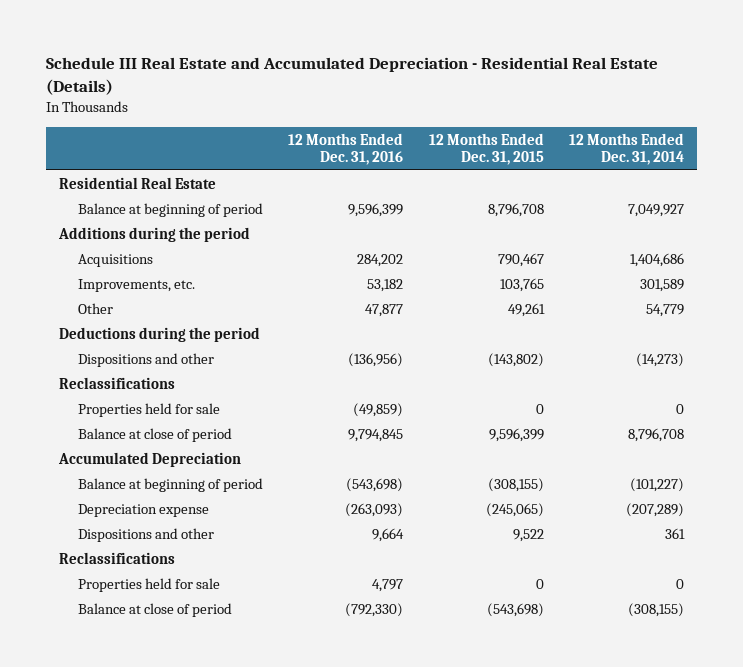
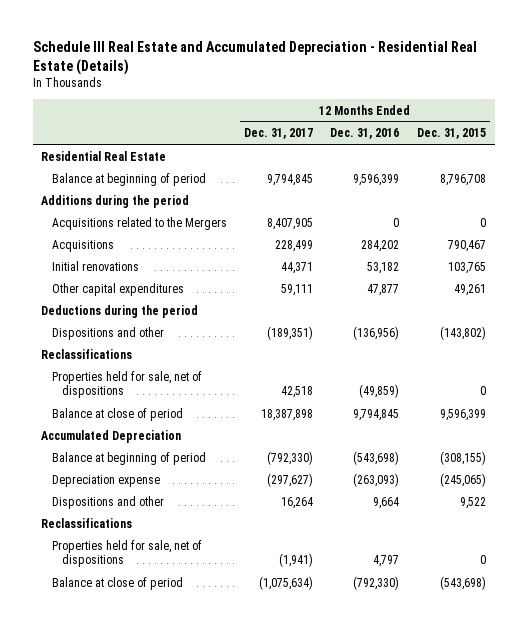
- | 12 Months Ended Dec. 31, 2016 | 12 Months Ended Dec. 31, 2015 | 12 Months Ended Dec. 31, 2014
+ | 12 Months Ended Dec. 31, 2017 | 12 Months Ended Dec. 31, 2016 | 12 Months Ended Dec. 31, 2015
+ Acquisitions related to the Mergers | 8,407,905 | 0 | 0
- Improvements, etc. | 53,182 | 103,765 | 301,589
- Other | 47,877 | 49,261 | 54,779
+ Initial renovations | 44,371 | 53,182 | 103,765
+ Other capital expenditures | 59,111 | 47,877 | 49,261
- Properties held for sale | (49,859) | 0 | 0
+ Properties held for sale, net of dispositions | 42,518 | (49,859) | 0
- Properties held for sale | 4,797 | 0 | 0
+ Properties held for sale, net of dispositions | (1,941) | 4,797 | 0

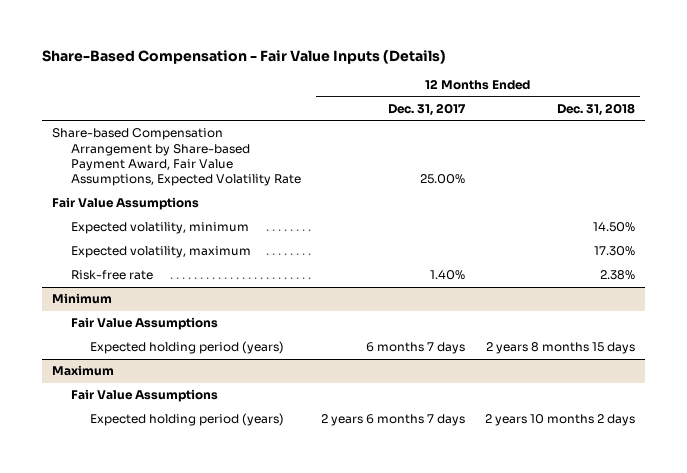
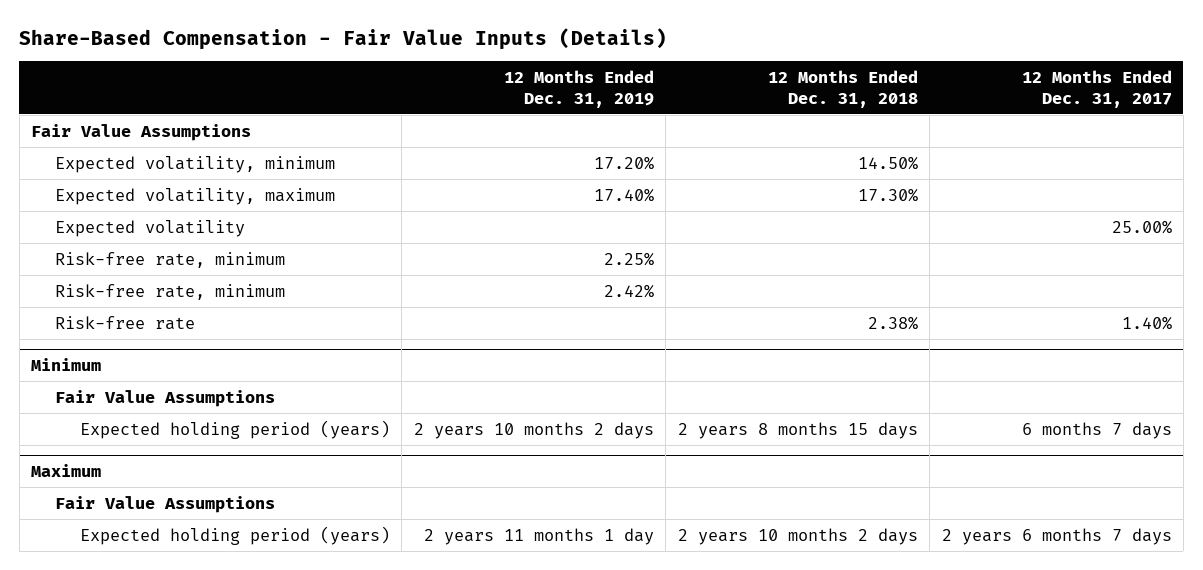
- | 12 Months Ended Dec. 31, 2017 | 12 Months Ended Dec. 31, 2018
+ | 12 Months Ended Dec. 31, 2019 | 12 Months Ended Dec. 31, 2018 | 12 Months Ended Dec. 31, 2017
- Share-based Compensation Arrangement by Share-based Payment Award, Fair Value Assumptions, Expected Volatility Rate | 25.00% |
+ Expected volatility | | | 25.00%
+ Risk-free rate, minimum | 2.25% | |
+ Risk-free rate, minimum | 2.42% | |

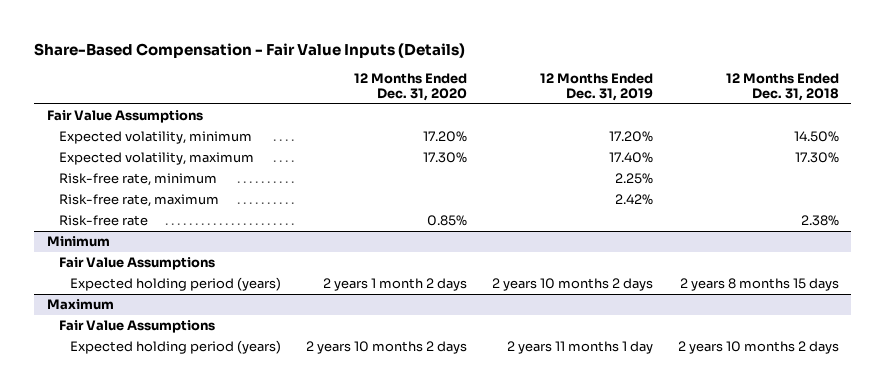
- | 12 Months Ended Dec. 31, 2019 | 12 Months Ended Dec. 31, 2018 | 12 Months Ended Dec. 31, 2017
+ | 12 Months Ended Dec. 31, 2020 | 12 Months Ended Dec. 31, 2019 | 12 Months Ended Dec. 31, 2018
- Expected volatility | | | 25.00%
- Risk-free rate, minimum | 2.42% | |
+ Risk-free rate, maximum | | 2.42% |

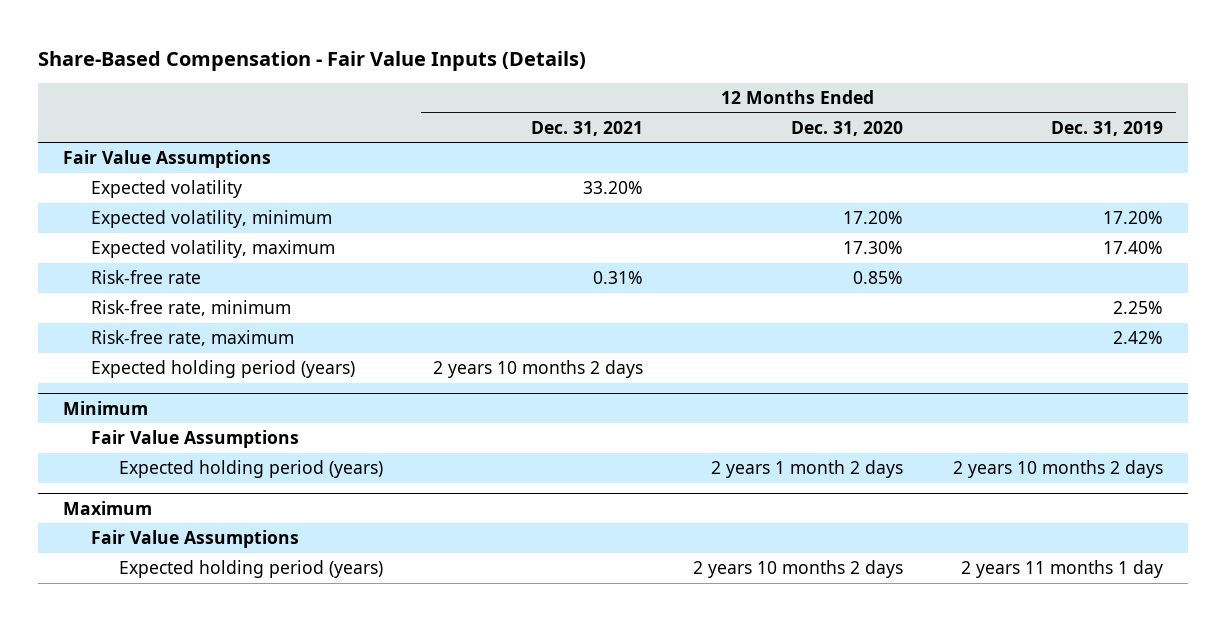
- | 12 Months Ended Dec. 31, 2020 | 12 Months Ended Dec. 31, 2019 | 12 Months Ended Dec. 31, 2018
+ | 12 Months Ended Dec. 31, 2021 | 12 Months Ended Dec. 31, 2020 | 12 Months Ended Dec. 31, 2019
+ Expected volatility | 33.20% | |
moved up: Risk-free rate | 0.31% | 0.85% |
+ Expected holding period (years) | 2 years 10 months 2 days | |

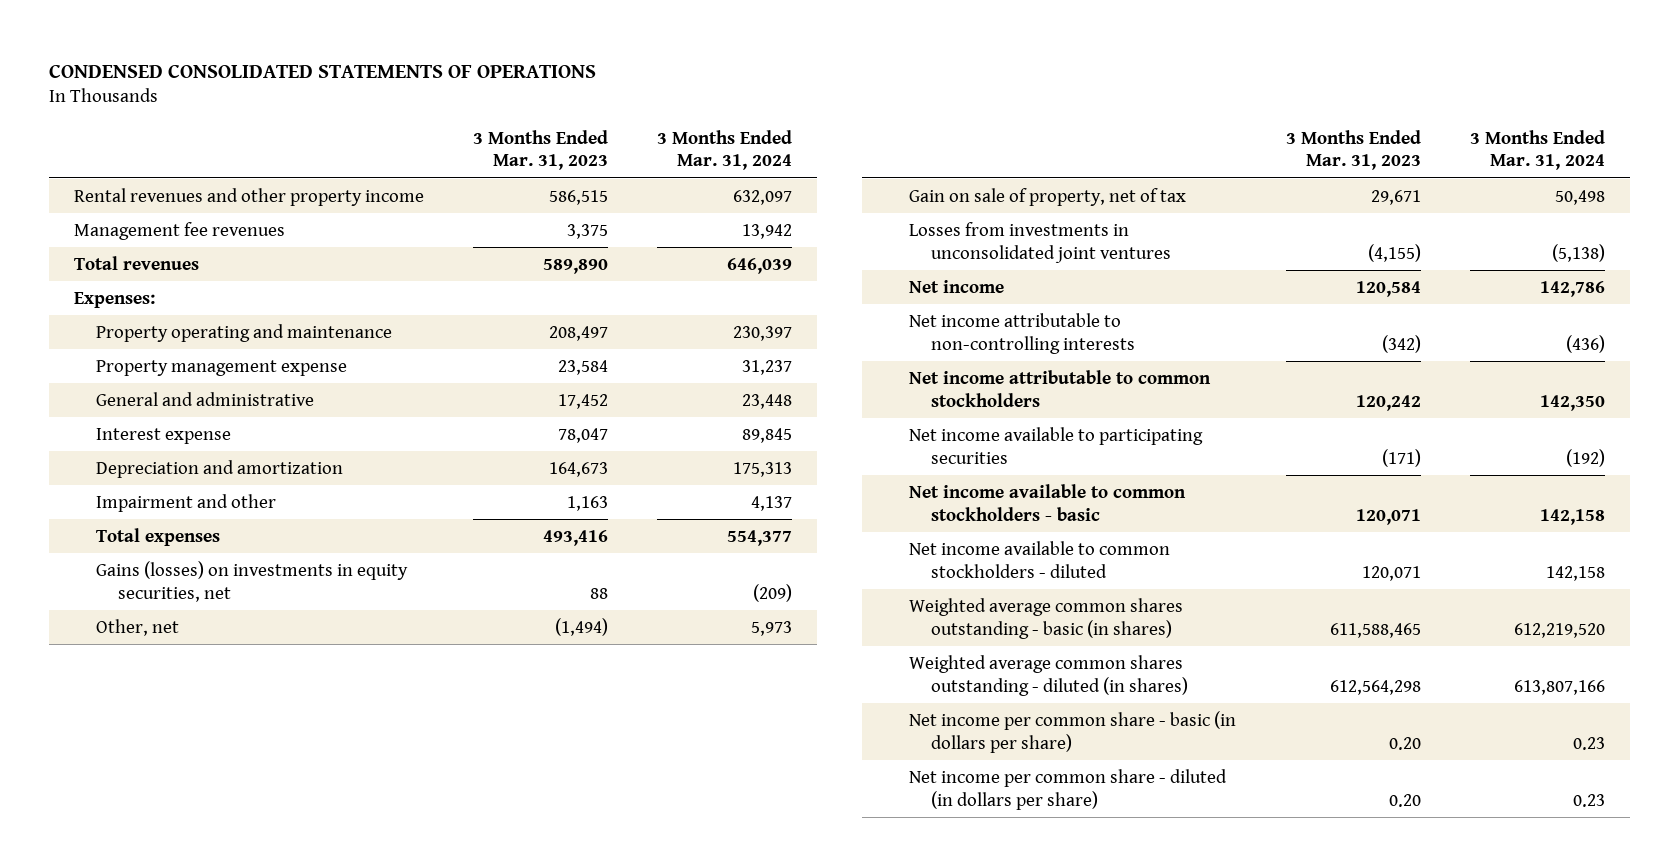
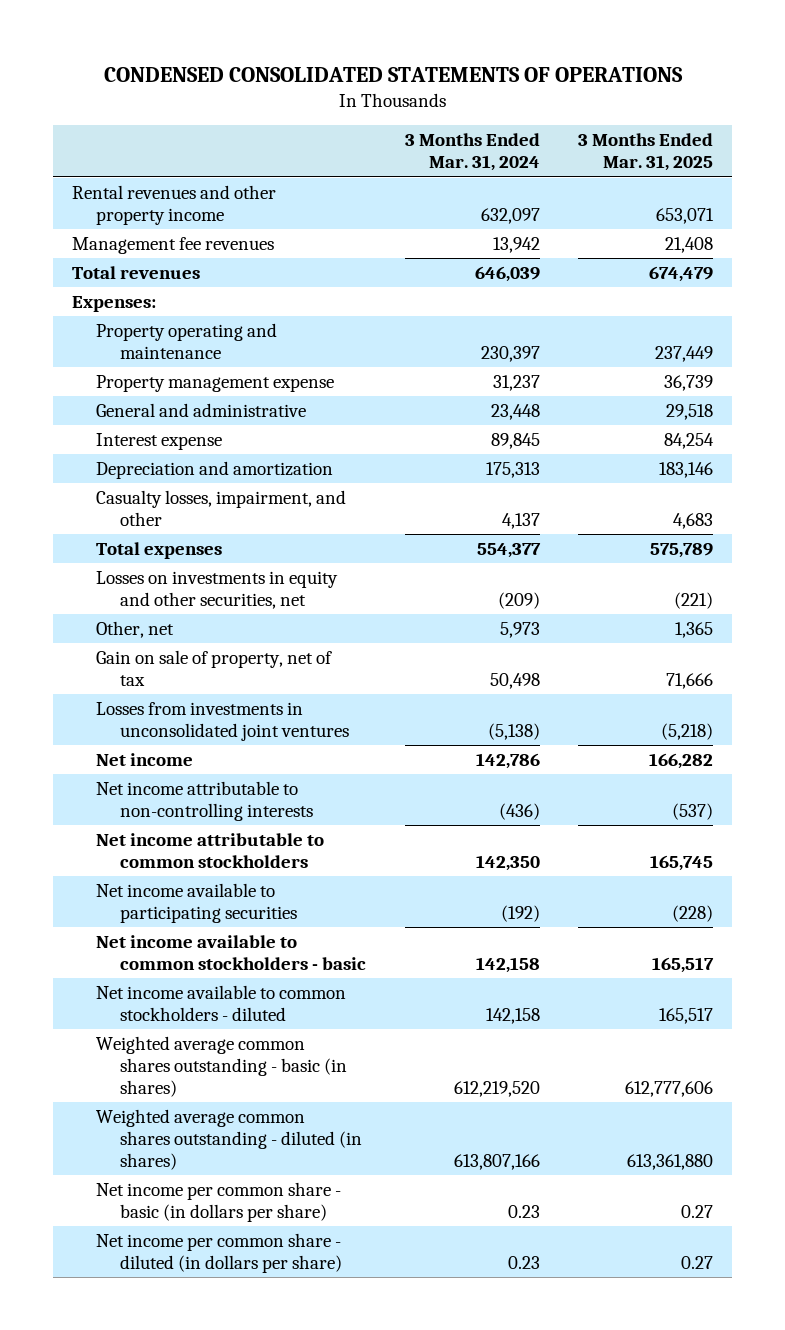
- | 3 Months Ended Mar. 31, 2023 | 3 Months Ended Mar. 31, 2024
+ | 3 Months Ended Mar. 31, 2024 | 3 Months Ended Mar. 31, 2025
- Impairment and other | 1,163 | 4,137
+ Casualty losses, impairment, and other | 4,137 | 4,683
- Gains (losses) on investments in equity securities, net | 88 | (209)
+ Losses on investments in equity and other securities, net | (209) | (221)

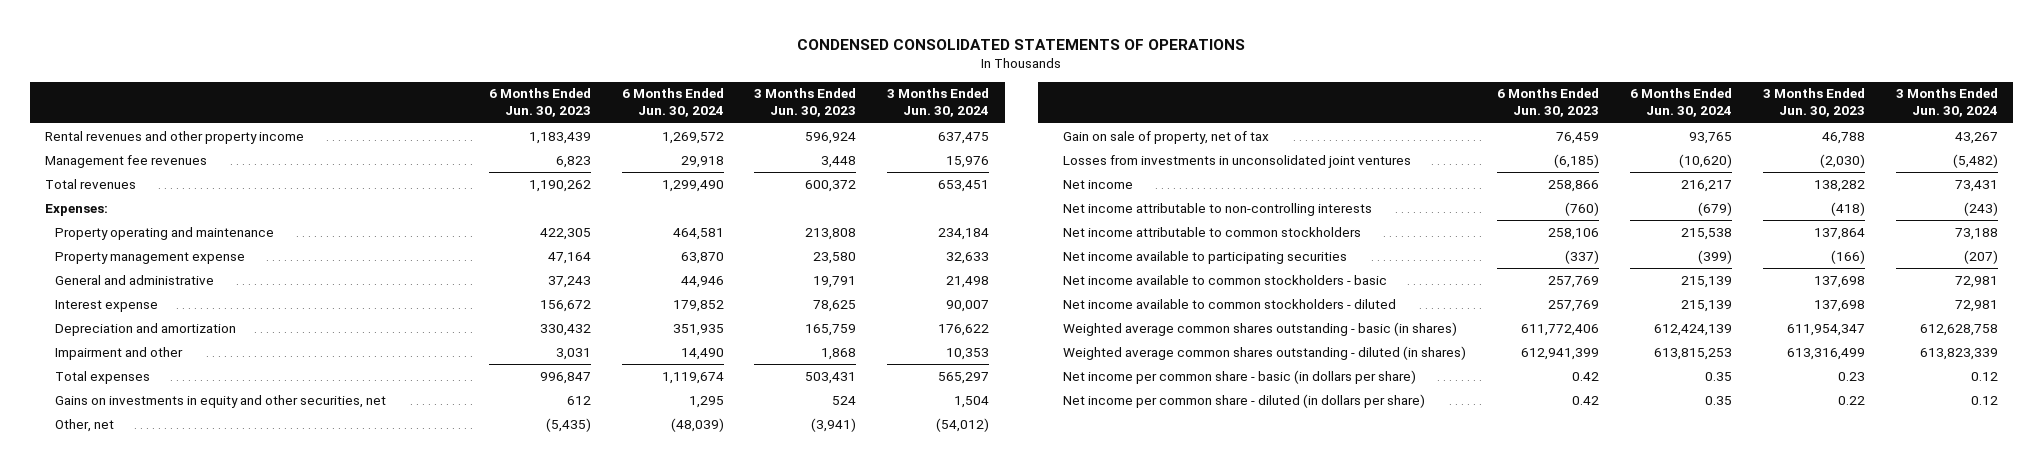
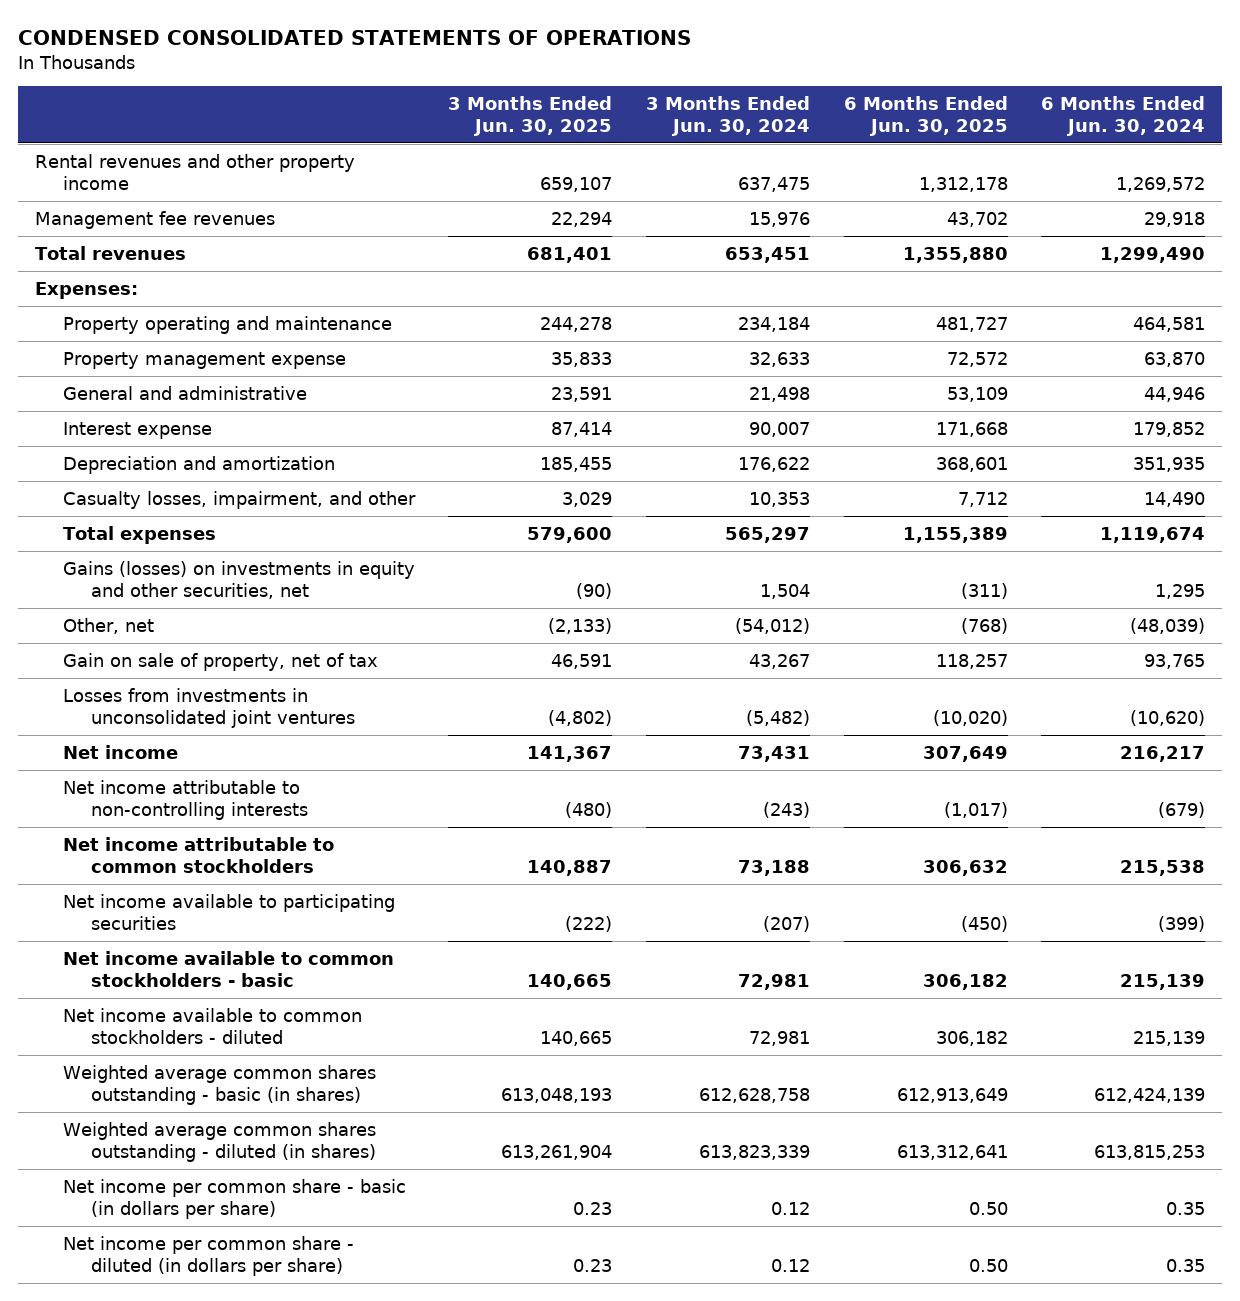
- | 6 Months Ended Jun. 30, 2023 | 6 Months Ended Jun. 30, 2024 | 3 Months Ended Jun. 30, 2023 | 3 Months Ended Jun. 30, 2024
+ | 3 Months Ended Jun. 30, 2025 | 3 Months Ended Jun. 30, 2024 | 6 Months Ended Jun. 30, 2025 | 6 Months Ended Jun. 30, 2024
- Impairment and other | 3,031 | 14,490 | 1,868 | 10,353
+ Casualty losses, impairment, and other | 3,029 | 10,353 | 7,712 | 14,490
- Gains on investments in equity and other securities, net | 612 | 1,295 | 524 | 1,504
+ Gains (losses) on investments in equity and other securities, net | (90) | 1,504 | (311) | 1,295

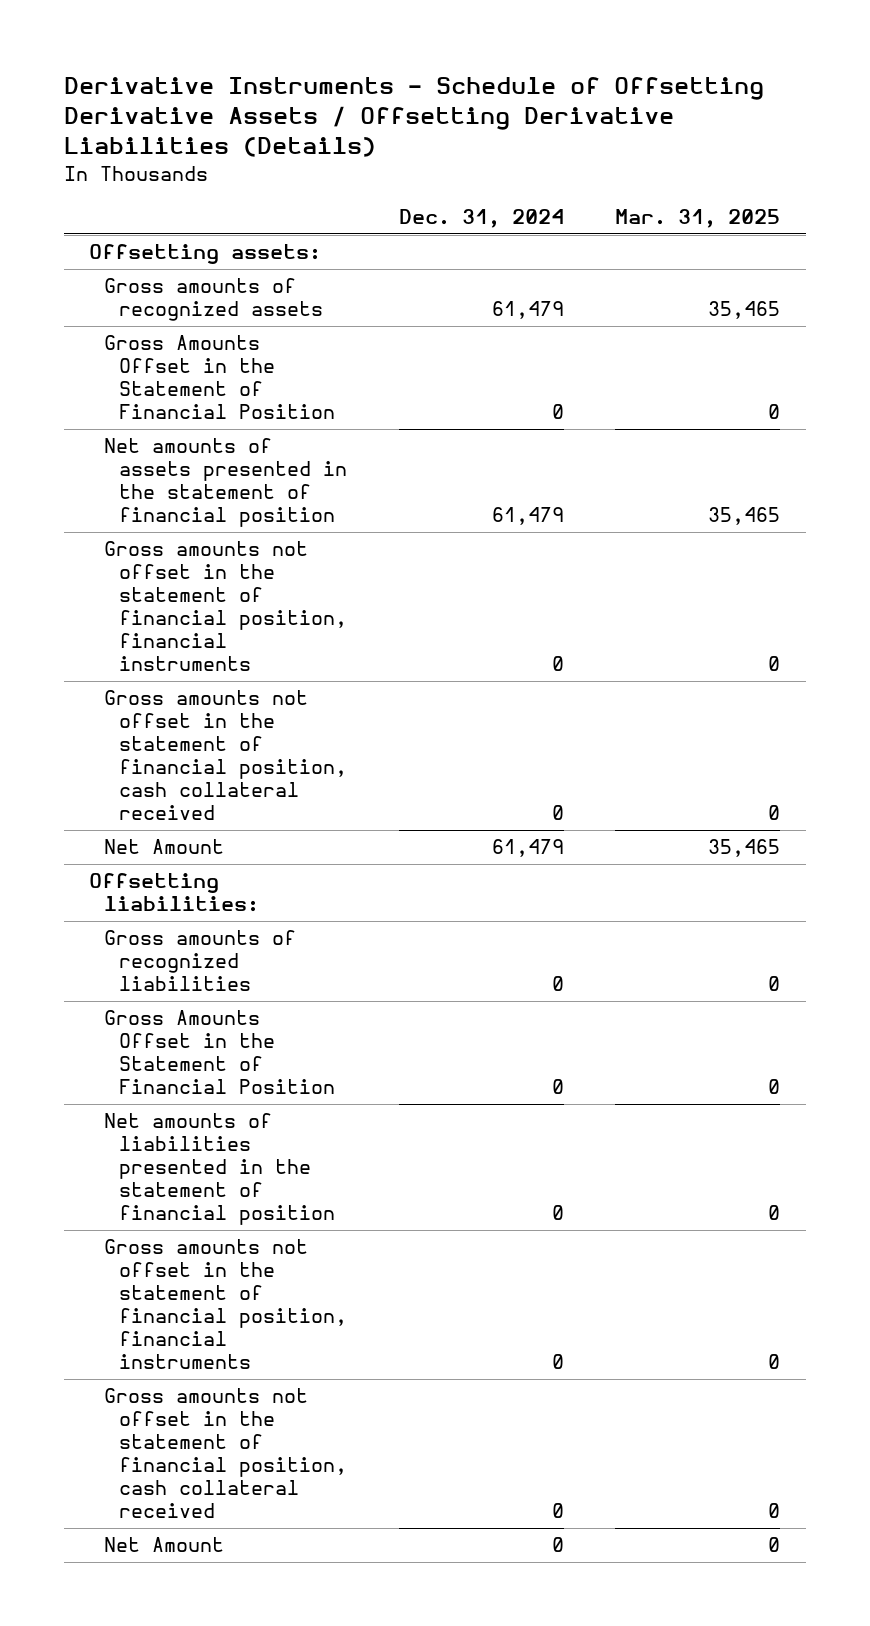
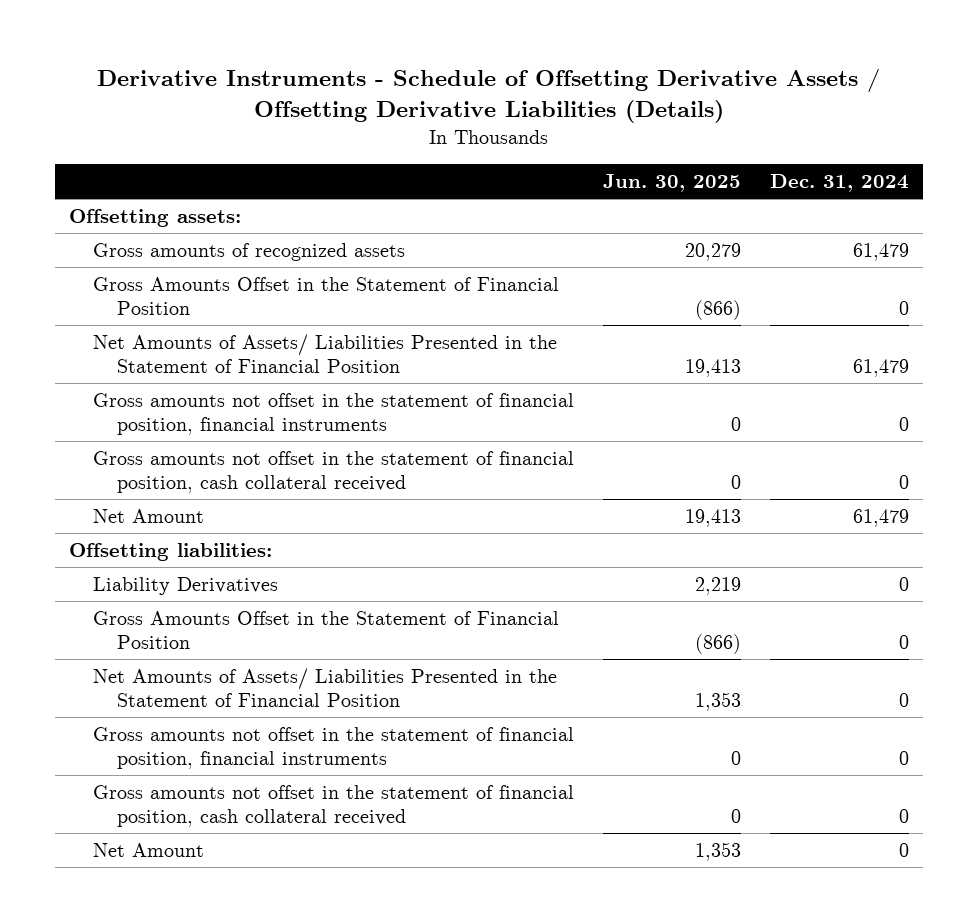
- | Dec. 31, 2024 | Mar. 31, 2025
+ | Jun. 30, 2025 | Dec. 31, 2024
- Net amounts of assets presented in the statement of financial position | 61,479 | 35,465
+ Net Amounts of Assets/ Liabilities Presented in the Statement of Financial Position | 19,413 | 61,479
- Gross amounts of recognized liabilities | 0 | 0
+ Liability Derivatives | 2,219 | 0
- Net amounts of liabilities presented in the statement of financial position | 0 | 0
+ Net Amounts of Assets/ Liabilities Presented in the Statement of Financial Position | 1,353 | 0

